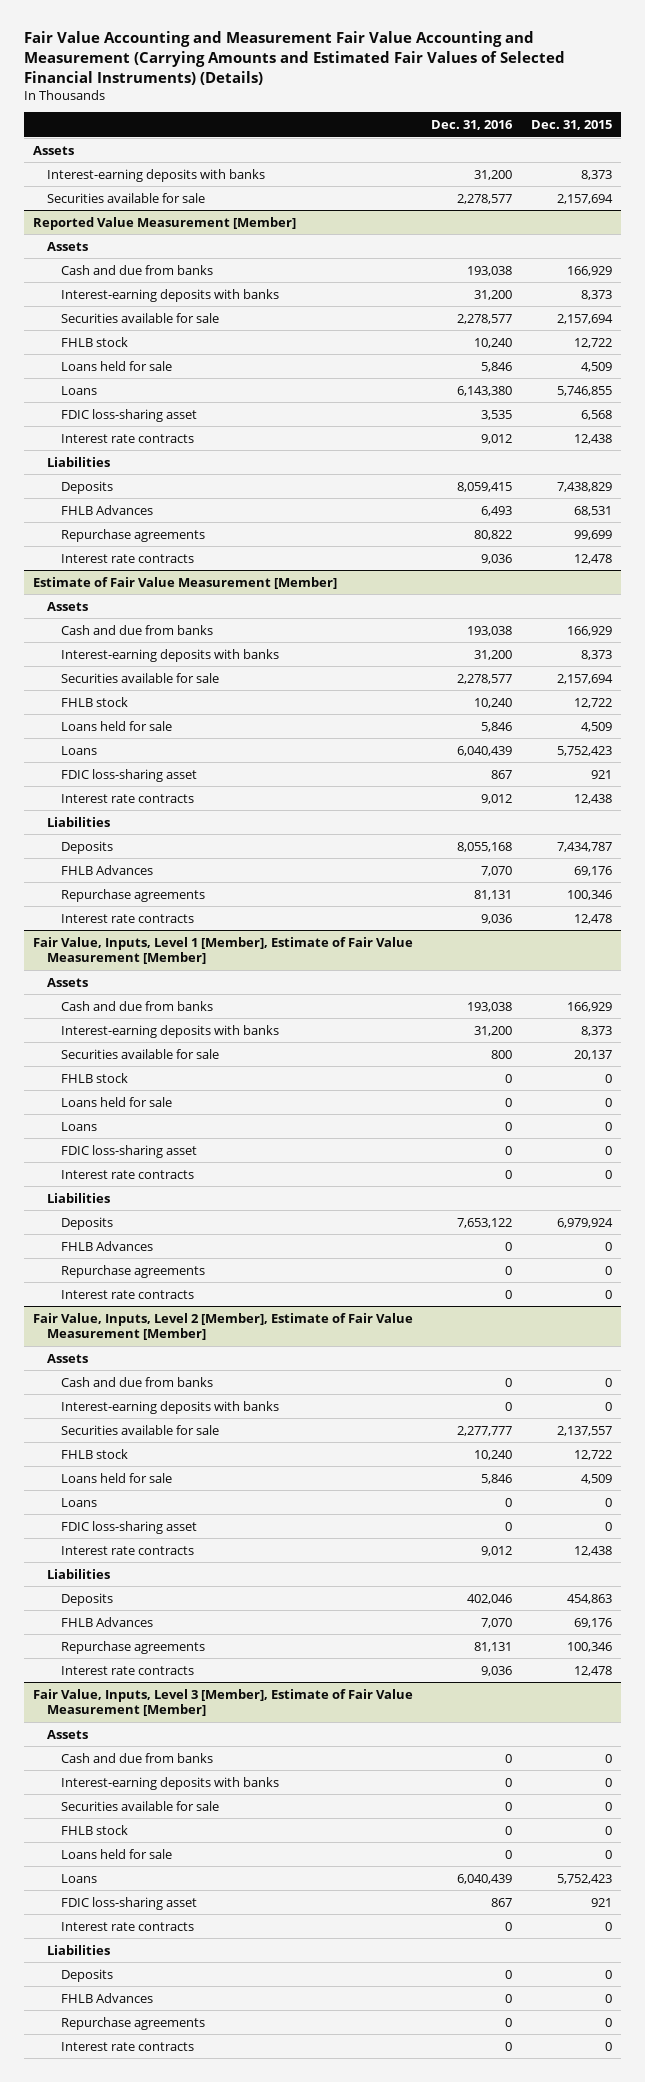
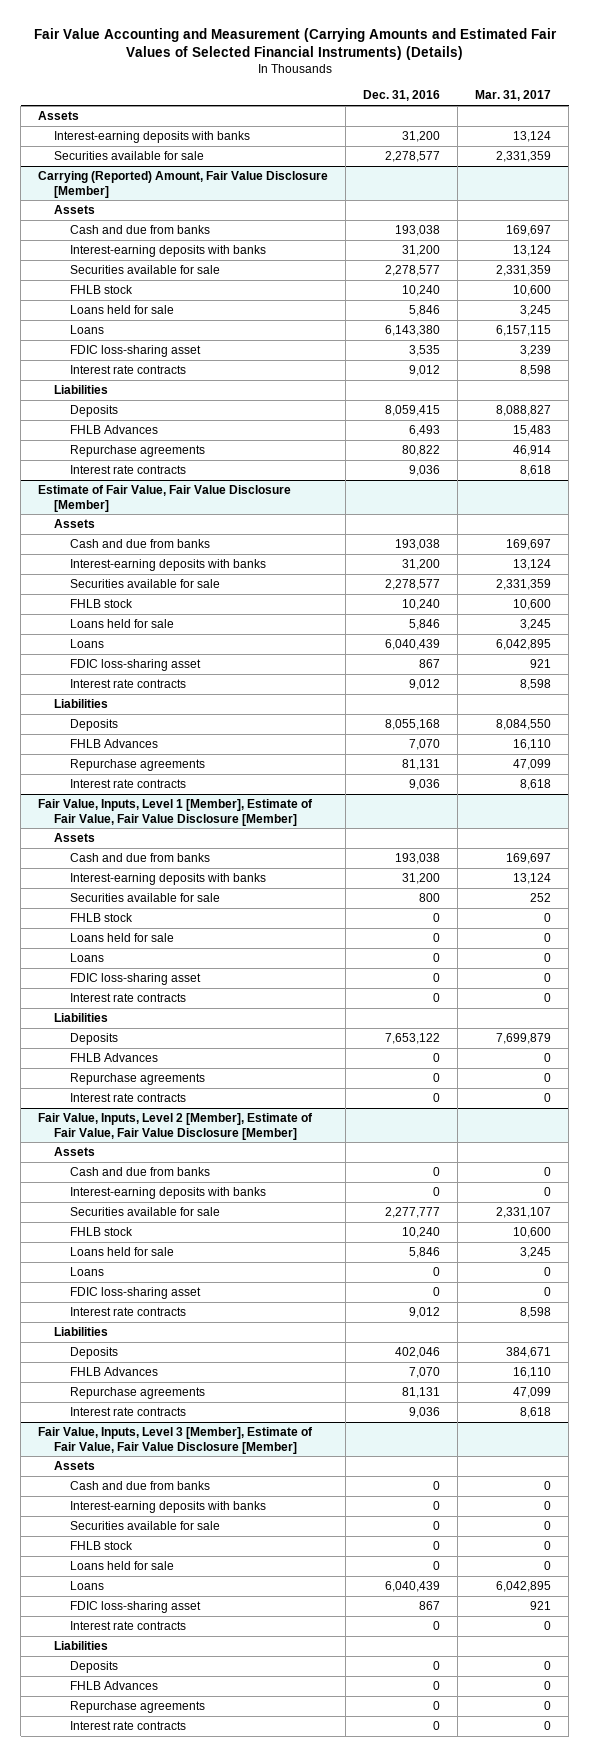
- Fair Value Accounting and Measurement Fair Value Accounting and Measurement (Carrying Amounts and Estimated Fair Values of Selected Financial Instruments) (Details)
+ Fair Value Accounting and Measurement (Carrying Amounts and Estimated Fair Values of Selected Financial Instruments) (Details)
- | Dec. 31, 2016 | Dec. 31, 2015
+ | Dec. 31, 2016 | Mar. 31, 2017
- Reported Value Measurement [Member]
+ Carrying (Reported) Amount, Fair Value Disclosure [Member]
- Estimate of Fair Value Measurement [Member]
+ Estimate of Fair Value, Fair Value Disclosure [Member]
- Fair Value, Inputs, Level 1 [Member], Estimate of Fair Value Measurement [Member]
+ Fair Value, Inputs, Level 1 [Member], Estimate of Fair Value, Fair Value Disclosure [Member]
- Fair Value, Inputs, Level 2 [Member], Estimate of Fair Value Measurement [Member]
+ Fair Value, Inputs, Level 2 [Member], Estimate of Fair Value, Fair Value Disclosure [Member]
- Fair Value, Inputs, Level 3 [Member], Estimate of Fair Value Measurement [Member]
+ Fair Value, Inputs, Level 3 [Member], Estimate of Fair Value, Fair Value Disclosure [Member]

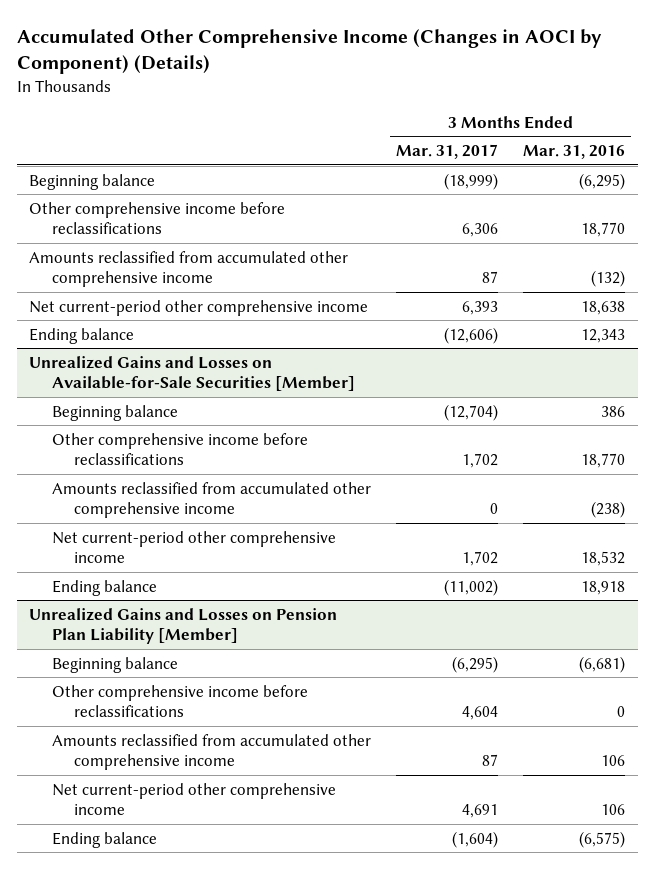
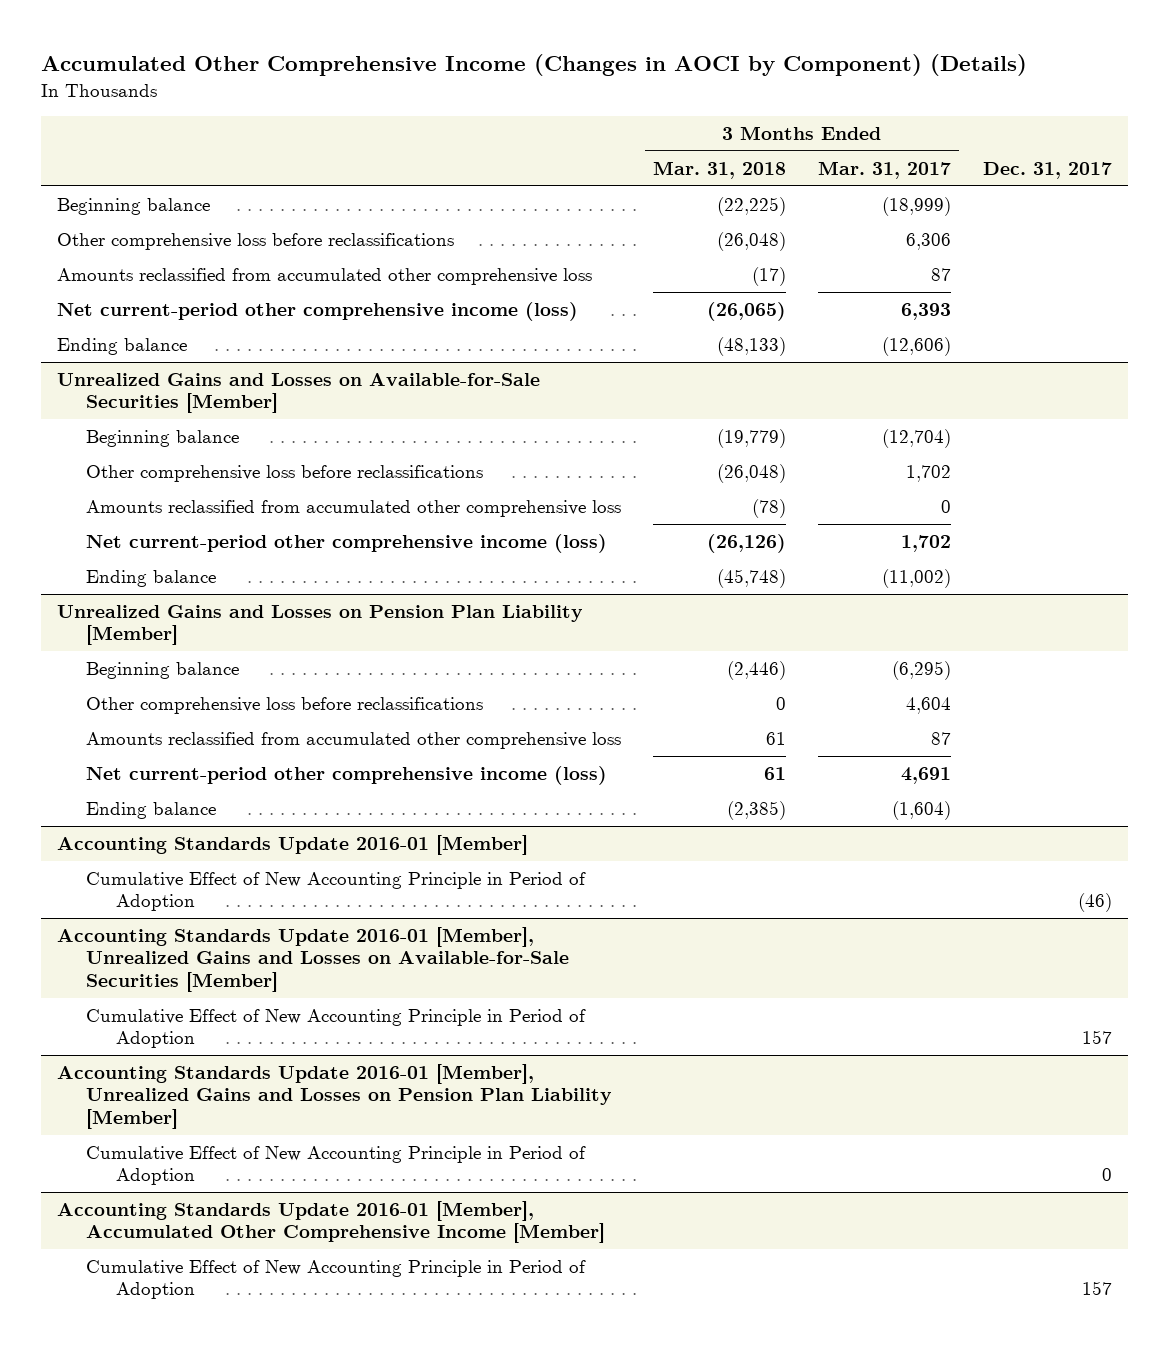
- | 3 Months Ended Mar. 31, 2017 | 3 Months Ended Mar. 31, 2016
+ | 3 Months Ended Mar. 31, 2018 | 3 Months Ended Mar. 31, 2017 | Dec. 31, 2017
- Other comprehensive income before reclassifications | 6,306 | 18,770
- Amounts reclassified from accumulated other comprehensive income | 87 | (132)
- Net current-period other comprehensive income | 6,393 | 18,638
+ Other comprehensive loss before reclassifications | (26,048) | 6,306 |
+ Amounts reclassified from accumulated other comprehensive loss | (17) | 87 |
+ Net current-period other comprehensive income (loss) | (26,065) | 6,393 |
@ Unrealized Gains and Losses on Available-for-Sale Securities [Member]
- Other comprehensive income before reclassifications | 1,702 | 18,770
- Amounts reclassified from accumulated other comprehensive income | 0 | (238)
- Net current-period other comprehensive income | 1,702 | 18,532
+ Other comprehensive loss before reclassifications | (26,048) | 1,702 |
+ Amounts reclassified from accumulated other comprehensive loss | (78) | 0 |
+ Net current-period other comprehensive income (loss) | (26,126) | 1,702 |
@ Unrealized Gains and Losses on Pension Plan Liability [Member]
- Other comprehensive income before reclassifications | 4,604 | 0
- Amounts reclassified from accumulated other comprehensive income | 87 | 106
- Net current-period other comprehensive income | 4,691 | 106
+ Other comprehensive loss before reclassifications | 0 | 4,604 |
+ Amounts reclassified from accumulated other comprehensive loss | 61 | 87 |
+ Net current-period other comprehensive income (loss) | 61 | 4,691 |
+ Accounting Standards Update 2016-01 [Member]
+ Cumulative Effect of New Accounting Principle in Period of Adoption | | | (46)
+ Accounting Standards Update 2016-01 [Member], Unrealized Gains and Losses on Available-for-Sale Securities [Member]
+ Cumulative Effect of New Accounting Principle in Period of Adoption | | | 157
+ Accounting Standards Update 2016-01 [Member], Unrealized Gains and Losses on Pension Plan Liability [Member]
+ Cumulative Effect of New Accounting Principle in Period of Adoption | | | 0
+ Accounting Standards Update 2016-01 [Member], Accumulated Other Comprehensive Income [Member]
+ Cumulative Effect of New Accounting Principle in Period of Adoption | | | 157

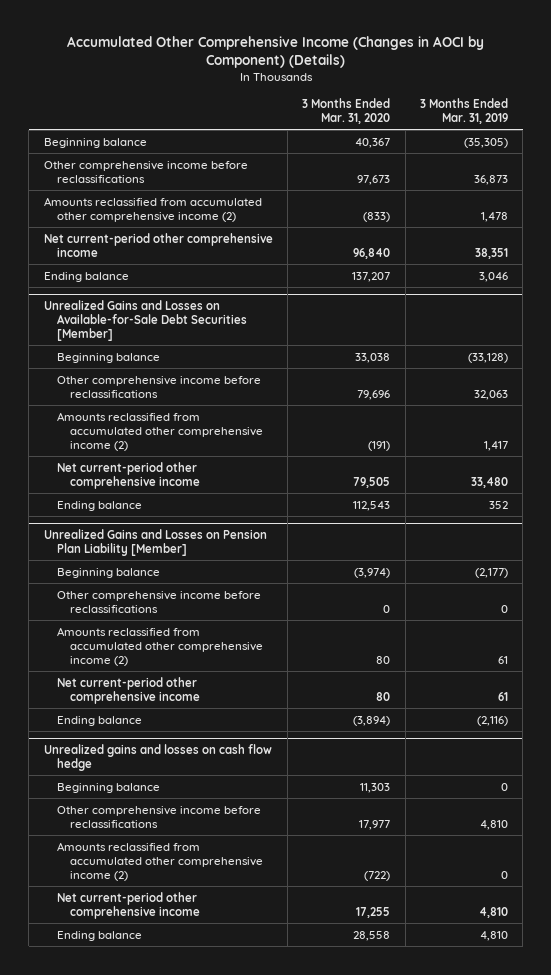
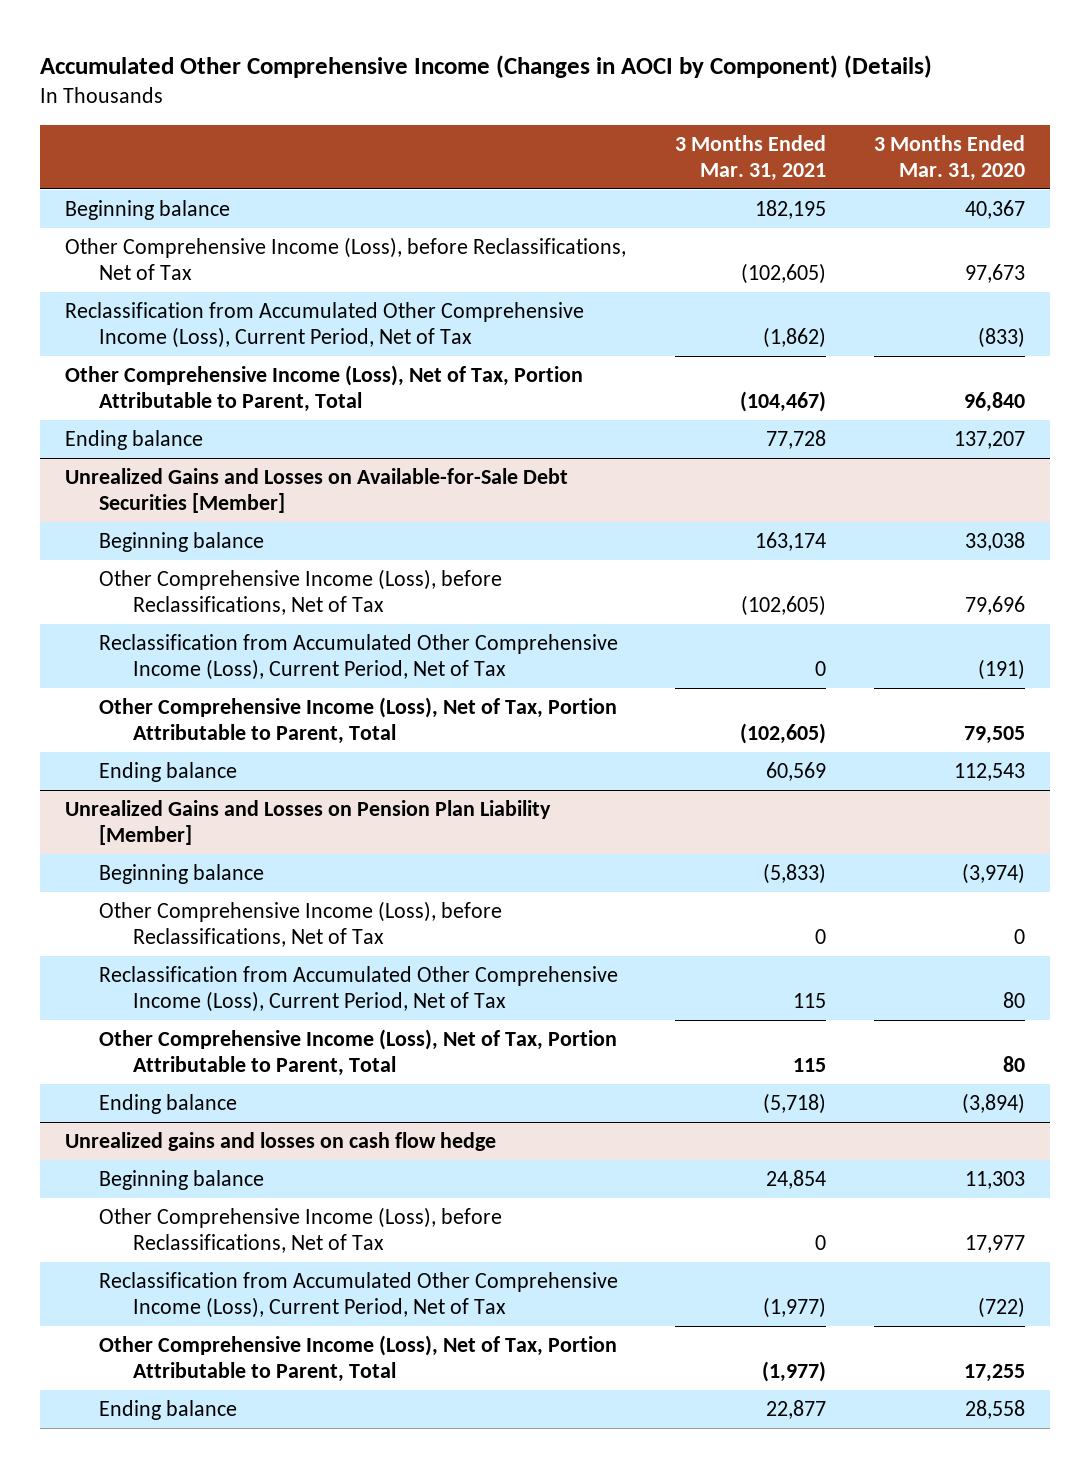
- | 3 Months Ended Mar. 31, 2020 | 3 Months Ended Mar. 31, 2019
+ | 3 Months Ended Mar. 31, 2021 | 3 Months Ended Mar. 31, 2020
- Other comprehensive income before reclassifications | 97,673 | 36,873
- Amounts reclassified from accumulated other comprehensive income (2) | (833) | 1,478
- Net current-period other comprehensive income | 96,840 | 38,351
+ Other Comprehensive Income (Loss), before Reclassifications, Net of Tax | (102,605) | 97,673
+ Reclassification from Accumulated Other Comprehensive Income (Loss), Current Period, Net of Tax | (1,862) | (833)
+ Other Comprehensive Income (Loss), Net of Tax, Portion Attributable to Parent, Total | (104,467) | 96,840
@ Unrealized Gains and Losses on Available-for-Sale Debt Securities [Member]
- Other comprehensive income before reclassifications | 79,696 | 32,063
- Amounts reclassified from accumulated other comprehensive income (2) | (191) | 1,417
- Net current-period other comprehensive income | 79,505 | 33,480
+ Other Comprehensive Income (Loss), before Reclassifications, Net of Tax | (102,605) | 79,696
+ Reclassification from Accumulated Other Comprehensive Income (Loss), Current Period, Net of Tax | 0 | (191)
+ Other Comprehensive Income (Loss), Net of Tax, Portion Attributable to Parent, Total | (102,605) | 79,505
@ Unrealized Gains and Losses on Pension Plan Liability [Member]
- Other comprehensive income before reclassifications | 0 | 0
- Amounts reclassified from accumulated other comprehensive income (2) | 80 | 61
- Net current-period other comprehensive income | 80 | 61
+ Other Comprehensive Income (Loss), before Reclassifications, Net of Tax | 0 | 0
+ Reclassification from Accumulated Other Comprehensive Income (Loss), Current Period, Net of Tax | 115 | 80
+ Other Comprehensive Income (Loss), Net of Tax, Portion Attributable to Parent, Total | 115 | 80
@ Unrealized gains and losses on cash flow hedge
- Other comprehensive income before reclassifications | 17,977 | 4,810
- Amounts reclassified from accumulated other comprehensive income (2) | (722) | 0
- Net current-period other comprehensive income | 17,255 | 4,810
+ Other Comprehensive Income (Loss), before Reclassifications, Net of Tax | 0 | 17,977
+ Reclassification from Accumulated Other Comprehensive Income (Loss), Current Period, Net of Tax | (1,977) | (722)
+ Other Comprehensive Income (Loss), Net of Tax, Portion Attributable to Parent, Total | (1,977) | 17,255

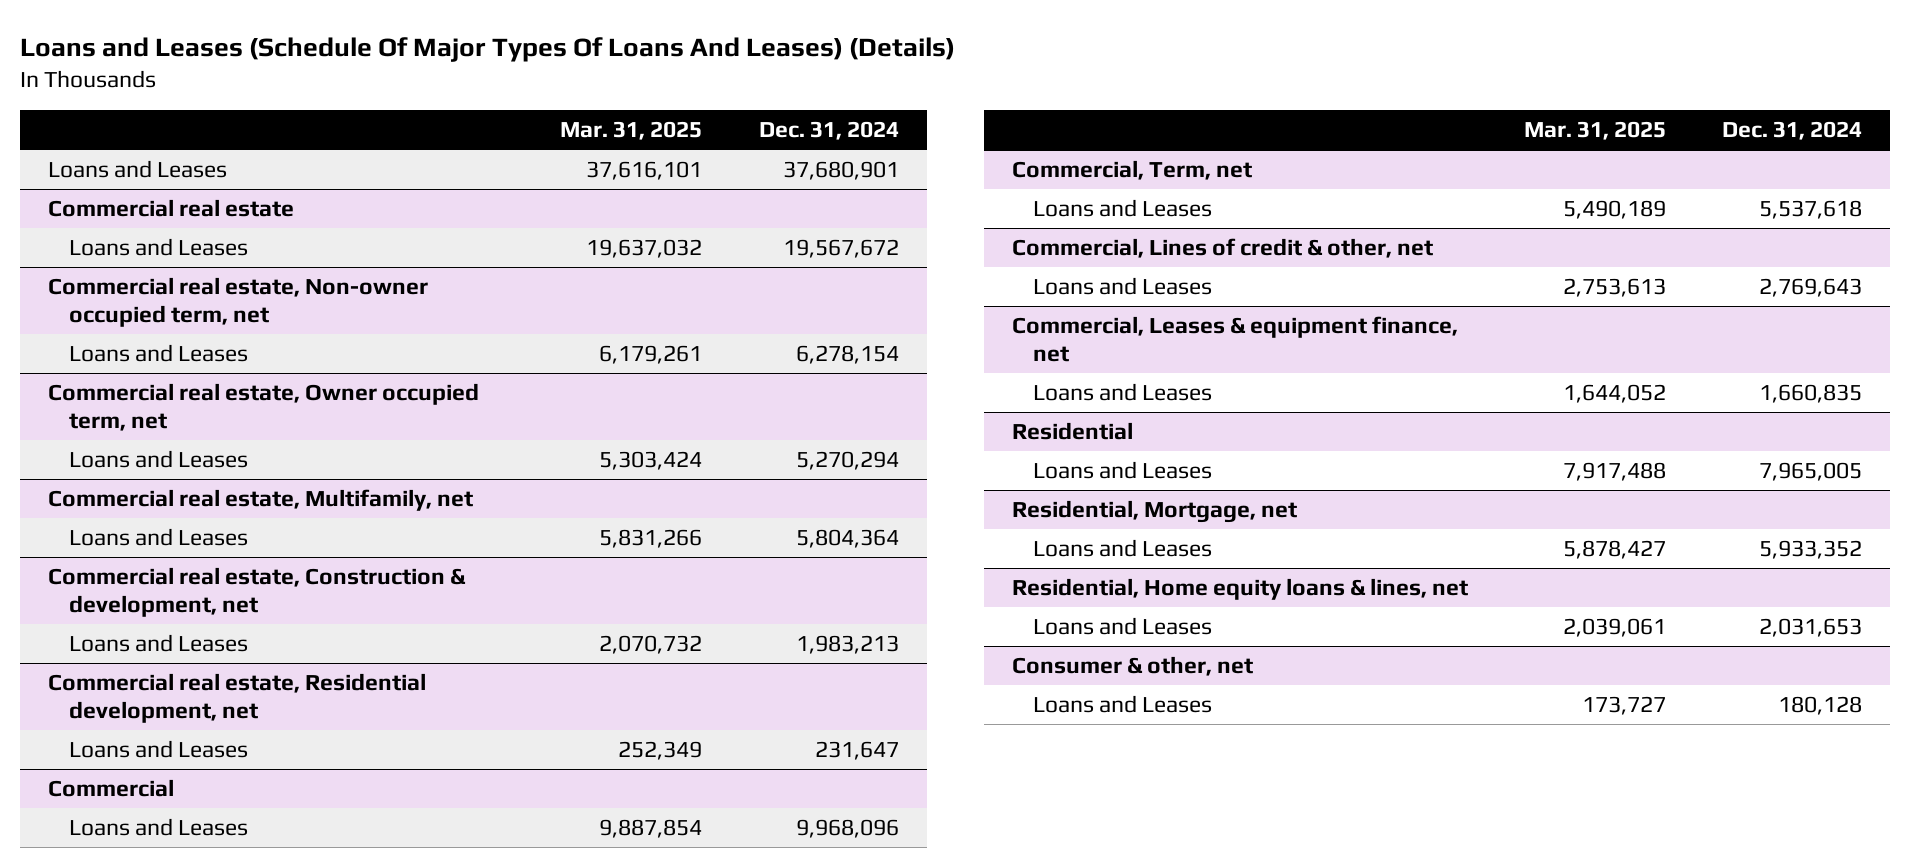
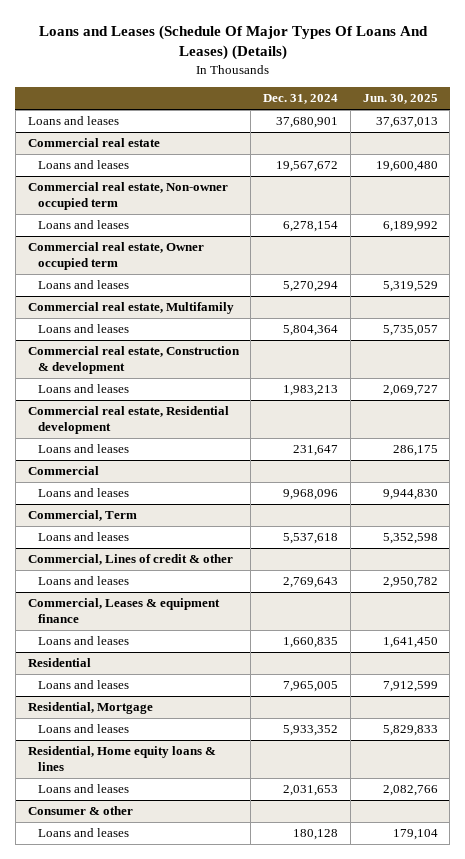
- | Mar. 31, 2025 | Dec. 31, 2024
+ | Dec. 31, 2024 | Jun. 30, 2025
- Loans and Leases | 37,616,101 | 37,680,901
+ Loans and leases | 37,680,901 | 37,637,013
@ Commercial real estate
- Loans and Leases | 19,637,032 | 19,567,672
- Commercial real estate, Non-owner occupied term, net
- Loans and Leases | 6,179,261 | 6,278,154
- Commercial real estate, Owner occupied term, net
- Loans and Leases | 5,303,424 | 5,270,294
- Commercial real estate, Multifamily, net
- Loans and Leases | 5,831,266 | 5,804,364
- Commercial real estate, Construction & development, net
- Loans and Leases | 2,070,732 | 1,983,213
- Commercial real estate, Residential development, net
- Loans and Leases | 252,349 | 231,647
@ Commercial real estate
+ Loans and leases | 19,567,672 | 19,600,480
+ Commercial real estate, Non-owner occupied term
+ Loans and leases | 6,278,154 | 6,189,992
+ Commercial real estate, Owner occupied term
+ Loans and leases | 5,270,294 | 5,319,529
+ Commercial real estate, Multifamily
+ Loans and leases | 5,804,364 | 5,735,057
+ Commercial real estate, Construction & development
+ Loans and leases | 1,983,213 | 2,069,727
+ Commercial real estate, Residential development
+ Loans and leases | 231,647 | 286,175
@ Commercial
- Loans and Leases | 9,887,854 | 9,968,096
- Commercial, Term, net
- Loans and Leases | 5,490,189 | 5,537,618
- Commercial, Lines of credit & other, net
- Loans and Leases | 2,753,613 | 2,769,643
- Commercial, Leases & equipment finance, net
- Loans and Leases | 1,644,052 | 1,660,835
@ Commercial
+ Loans and leases | 9,968,096 | 9,944,830
+ Commercial, Term
+ Loans and leases | 5,537,618 | 5,352,598
+ Commercial, Lines of credit & other
+ Loans and leases | 2,769,643 | 2,950,782
+ Commercial, Leases & equipment finance
+ Loans and leases | 1,660,835 | 1,641,450
@ Residential
- Loans and Leases | 7,917,488 | 7,965,005
- Residential, Mortgage, net
- Loans and Leases | 5,878,427 | 5,933,352
- Residential, Home equity loans & lines, net
- Loans and Leases | 2,039,061 | 2,031,653
- Consumer & other, net
- Loans and Leases | 173,727 | 180,128
@ Residential
+ Loans and leases | 7,965,005 | 7,912,599
+ Residential, Mortgage
+ Loans and leases | 5,933,352 | 5,829,833
+ Residential, Home equity loans & lines
+ Loans and leases | 2,031,653 | 2,082,766
+ Consumer & other
+ Loans and leases | 180,128 | 179,104

